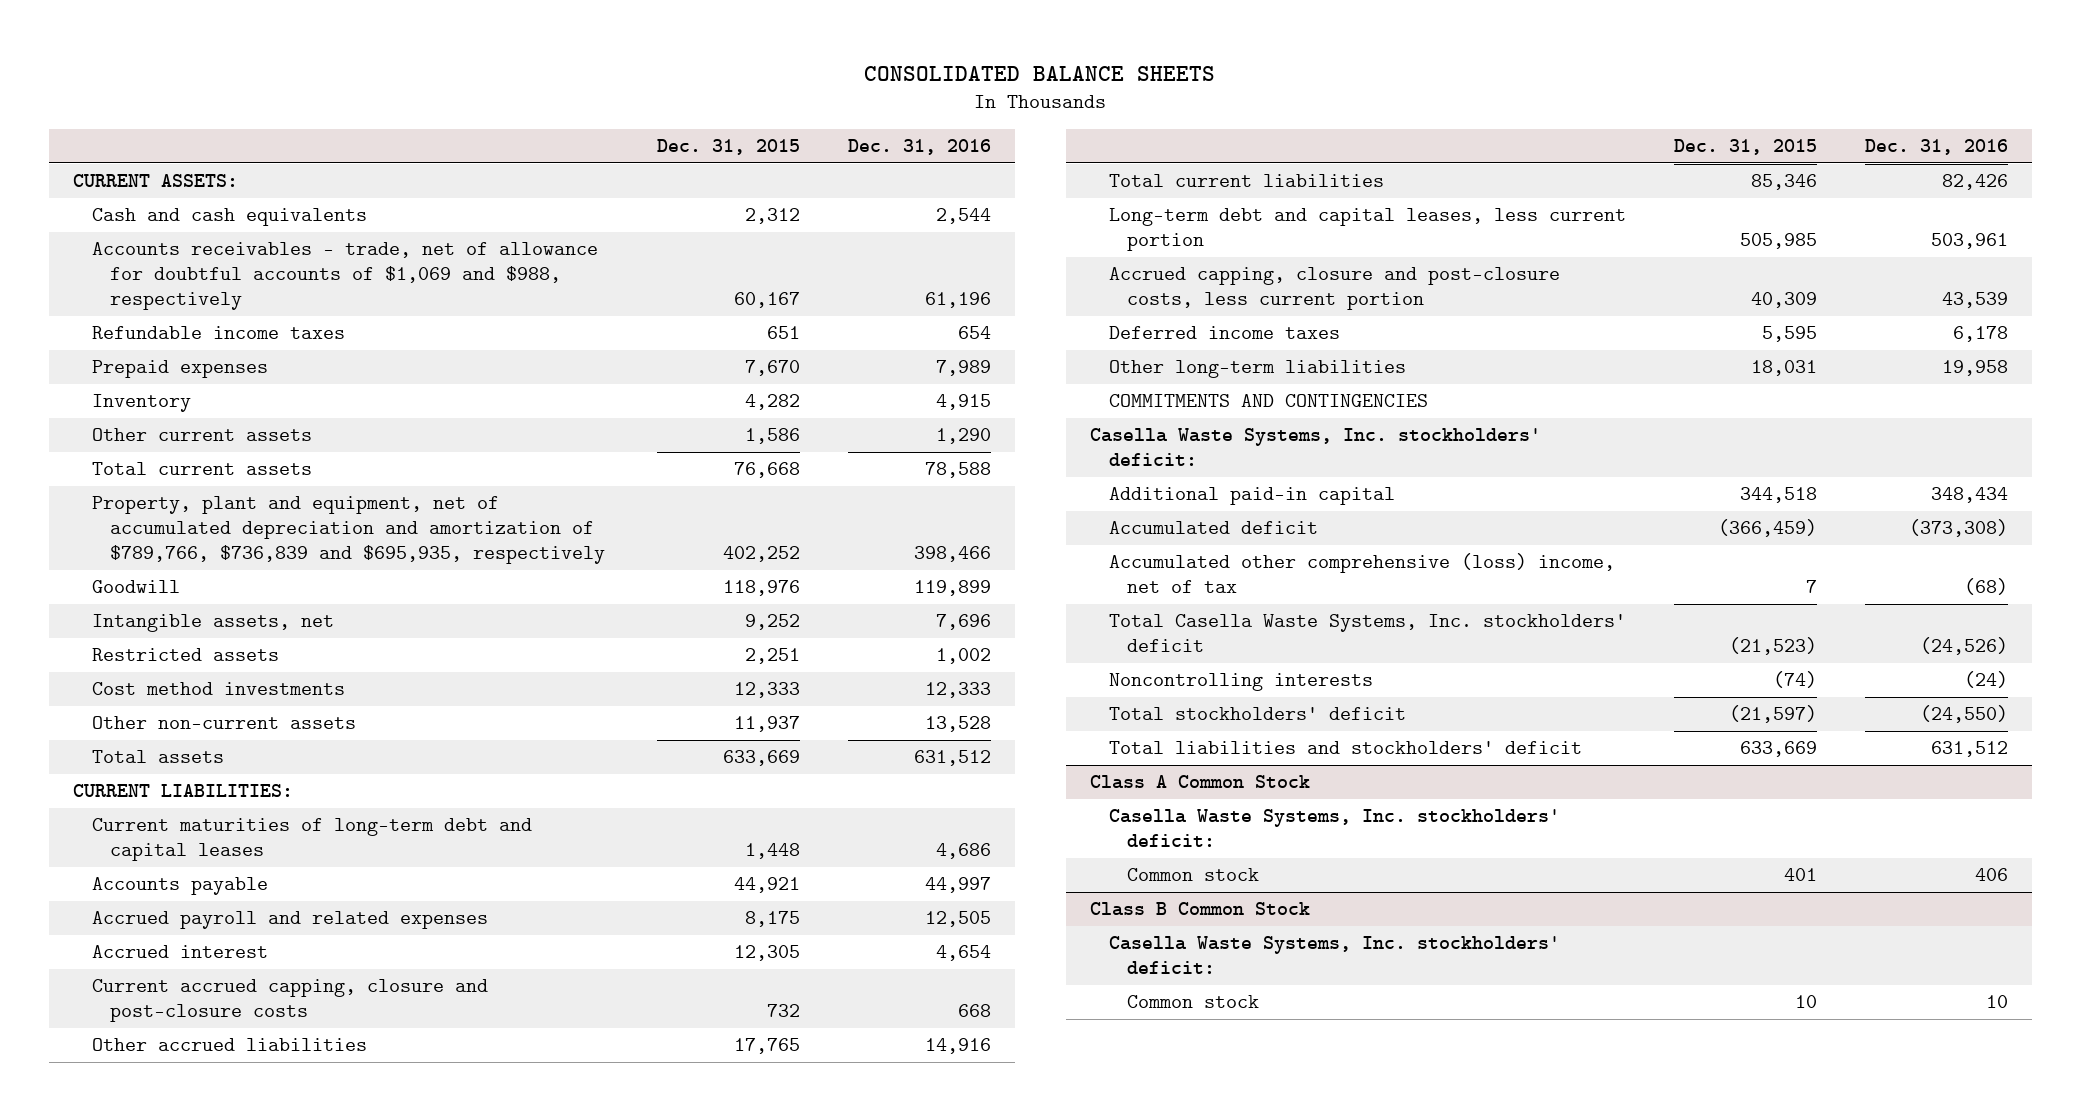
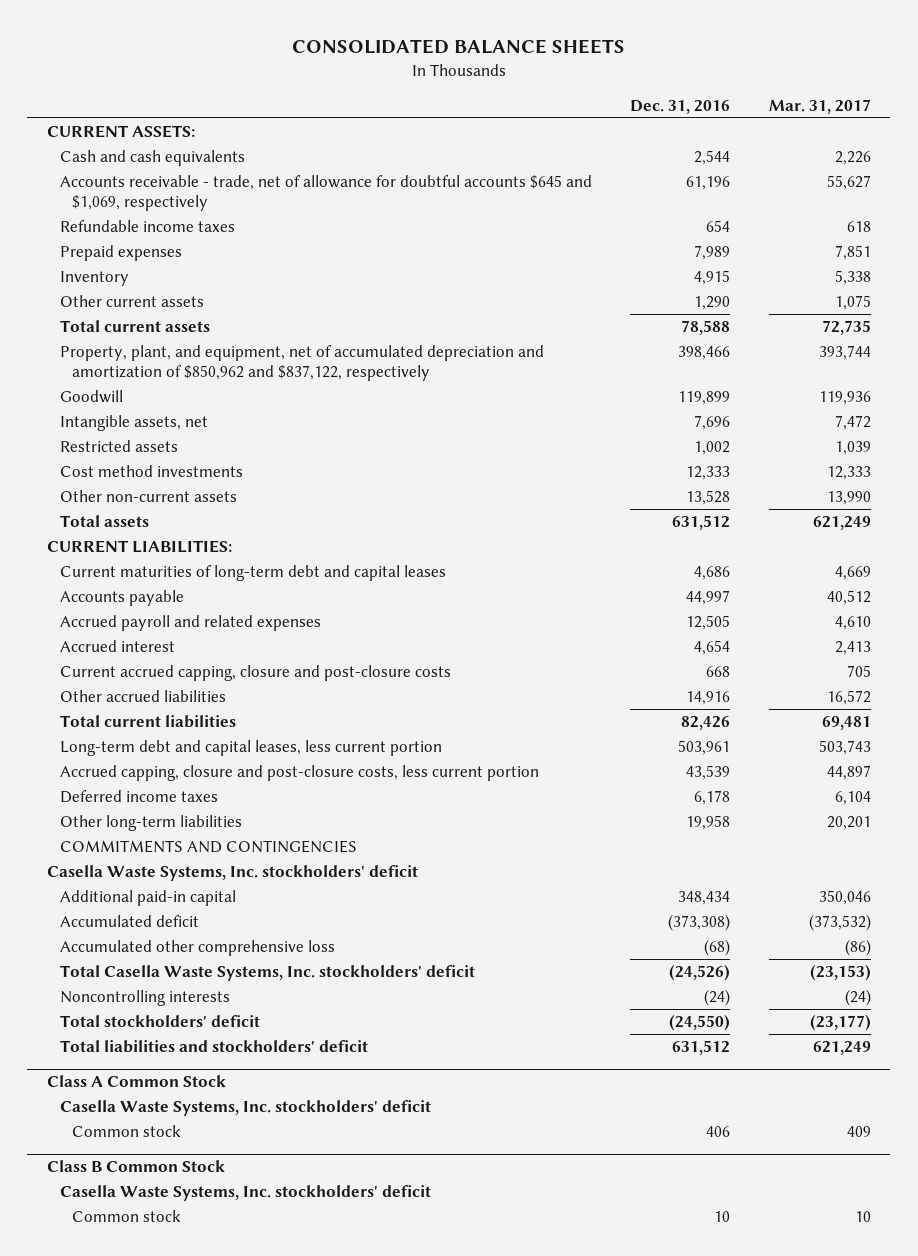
- | Dec. 31, 2015 | Dec. 31, 2016
+ | Dec. 31, 2016 | Mar. 31, 2017
- Accounts receivables - trade, net of allowance for doubtful accounts of $1,069 and $988, respectively | 60,167 | 61,196
+ Accounts receivable - trade, net of allowance for doubtful accounts $645 and $1,069, respectively | 61,196 | 55,627
- Property, plant and equipment, net of accumulated depreciation and amortization of $789,766, $736,839 and $695,935, respectively | 402,252 | 398,466
+ Property, plant, and equipment, net of accumulated depreciation and amortization of $850,962 and $837,122, respectively | 398,466 | 393,744
- Casella Waste Systems, Inc. stockholders' deficit:
+ Casella Waste Systems, Inc. stockholders' deficit
- Accumulated other comprehensive (loss) income, net of tax | 7 | (68)
+ Accumulated other comprehensive loss | (68) | (86)
@ Class A Common Stock
- Casella Waste Systems, Inc. stockholders' deficit:
+ Casella Waste Systems, Inc. stockholders' deficit
@ Class B Common Stock
- Casella Waste Systems, Inc. stockholders' deficit:
+ Casella Waste Systems, Inc. stockholders' deficit

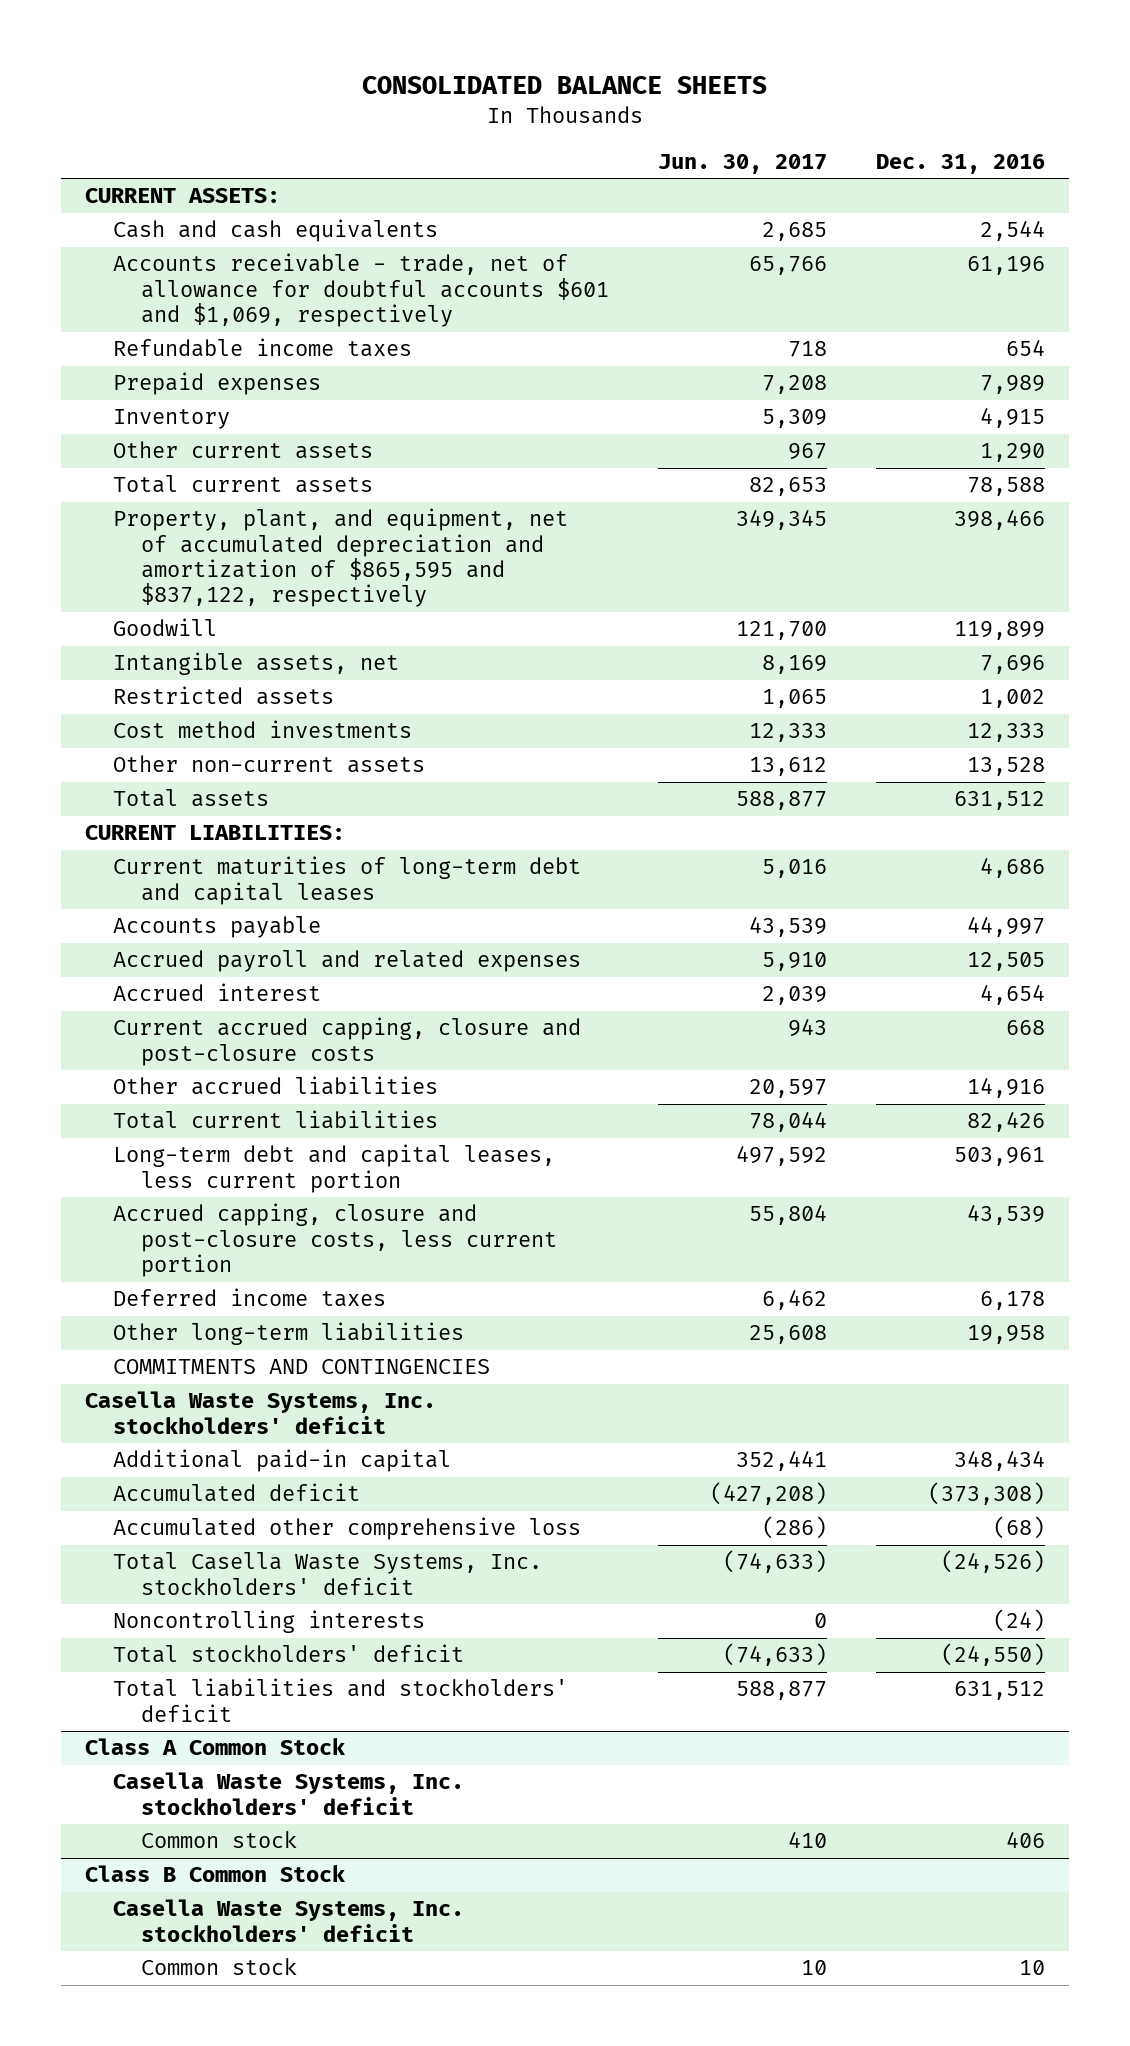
- | Dec. 31, 2016 | Mar. 31, 2017
+ | Jun. 30, 2017 | Dec. 31, 2016
- Accounts receivable - trade, net of allowance for doubtful accounts $645 and $1,069, respectively | 61,196 | 55,627
+ Accounts receivable - trade, net of allowance for doubtful accounts $601 and $1,069, respectively | 65,766 | 61,196
- Property, plant, and equipment, net of accumulated depreciation and amortization of $850,962 and $837,122, respectively | 398,466 | 393,744
+ Property, plant, and equipment, net of accumulated depreciation and amortization of $865,595 and $837,122, respectively | 349,345 | 398,466

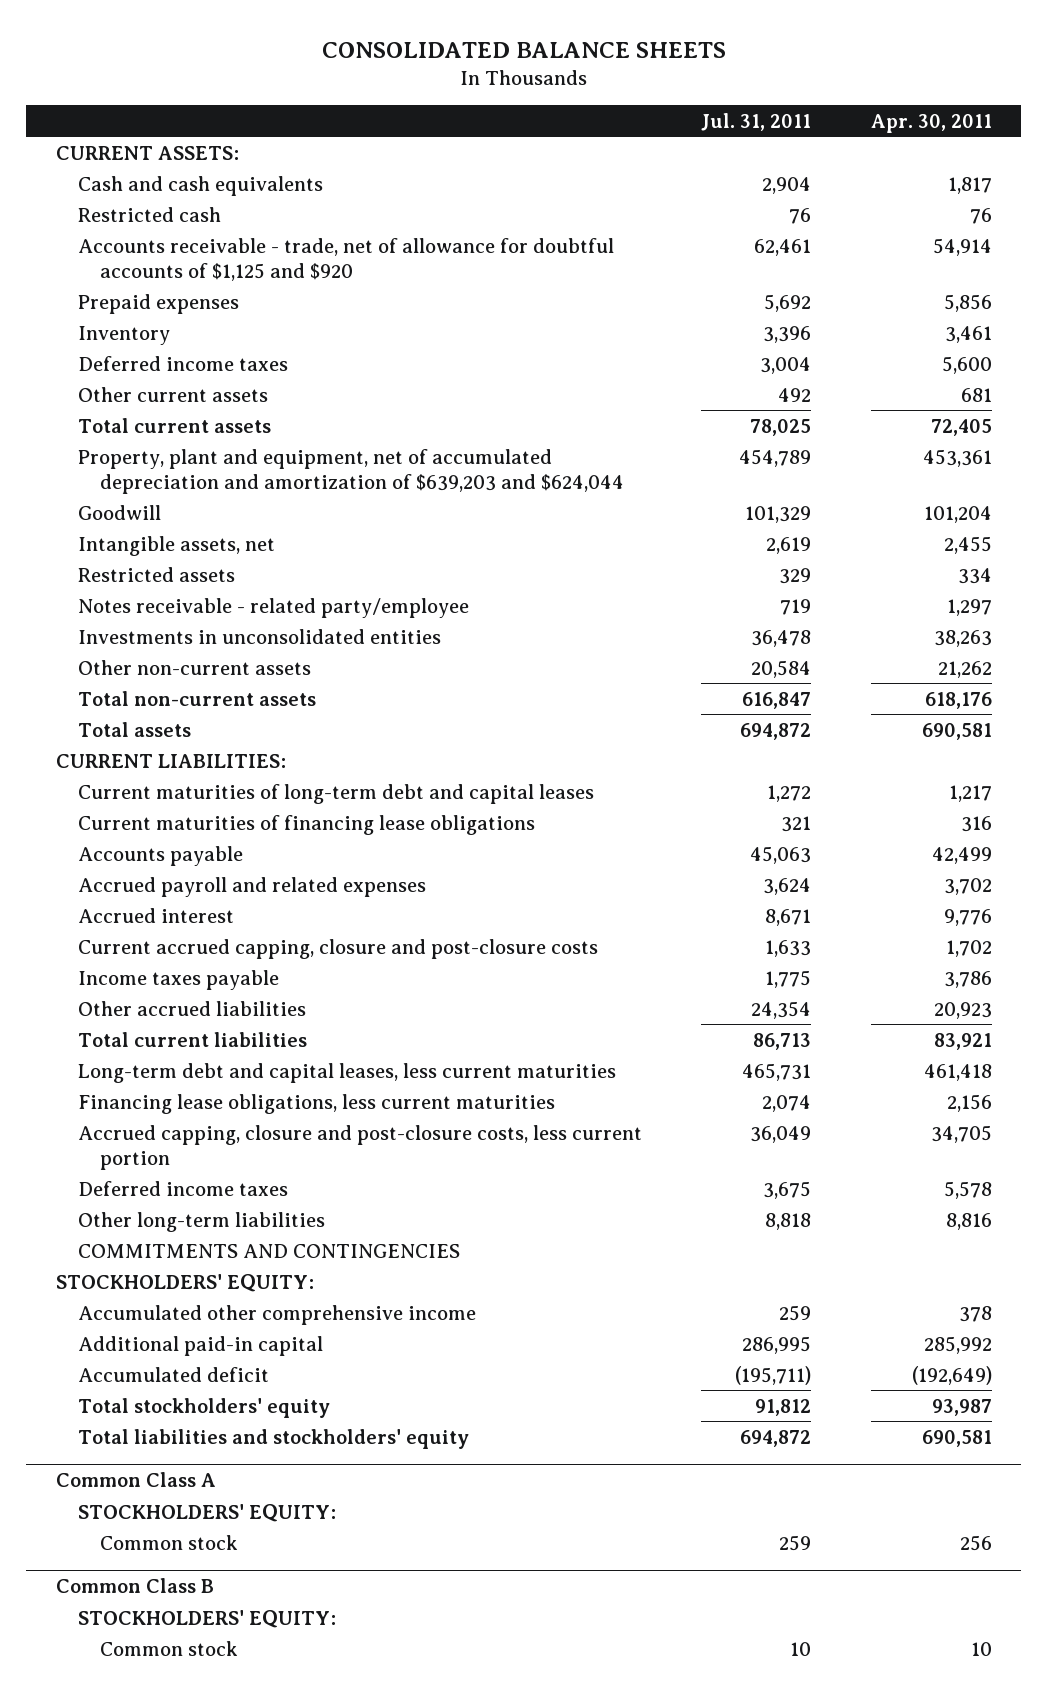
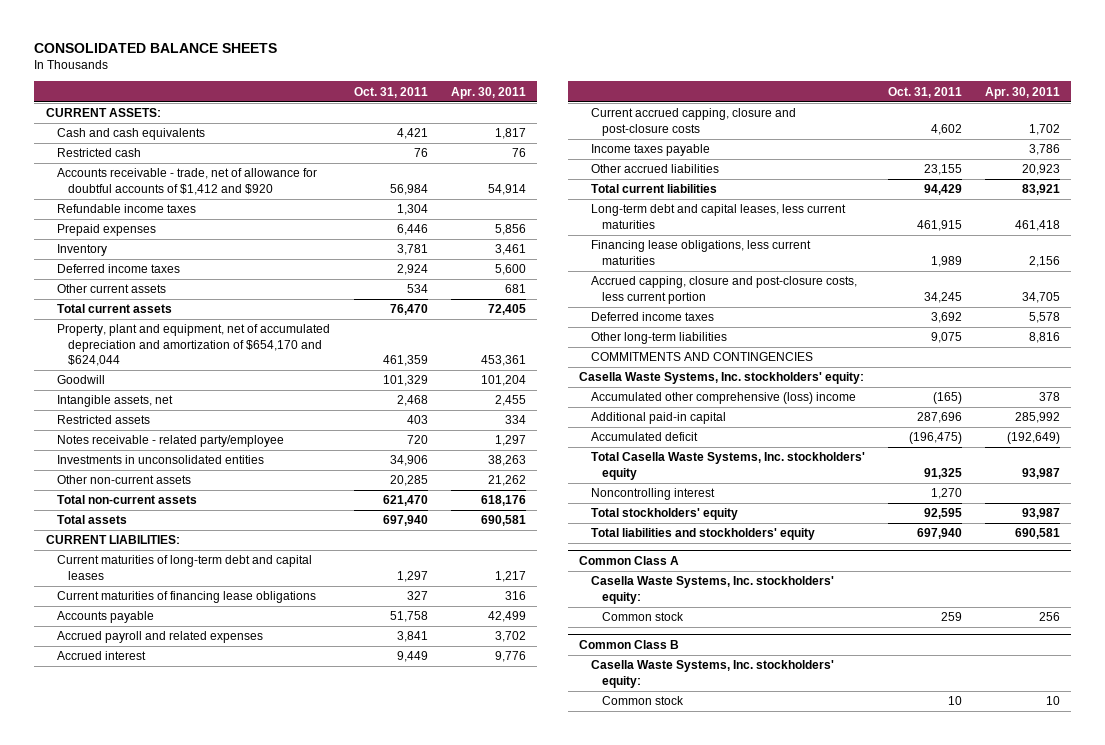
- | Jul. 31, 2011 | Apr. 30, 2011
+ | Oct. 31, 2011 | Apr. 30, 2011
- Accounts receivable - trade, net of allowance for doubtful accounts of $1,125 and $920 | 62,461 | 54,914
+ Accounts receivable - trade, net of allowance for doubtful accounts of $1,412 and $920 | 56,984 | 54,914
+ Refundable income taxes | 1,304 |
- Property, plant and equipment, net of accumulated depreciation and amortization of $639,203 and $624,044 | 454,789 | 453,361
+ Property, plant and equipment, net of accumulated depreciation and amortization of $654,170 and $624,044 | 461,359 | 453,361
- STOCKHOLDERS' EQUITY:
- Accumulated other comprehensive income | 259 | 378
+ Casella Waste Systems, Inc. stockholders' equity:
+ Accumulated other comprehensive (loss) income | (165) | 378
+ Total Casella Waste Systems, Inc. stockholders' equity | 91,325 | 93,987
+ Noncontrolling interest | 1,270 |
@ Common Class A
- STOCKHOLDERS' EQUITY:
+ Casella Waste Systems, Inc. stockholders' equity:
@ Common Class B
- STOCKHOLDERS' EQUITY:
+ Casella Waste Systems, Inc. stockholders' equity:

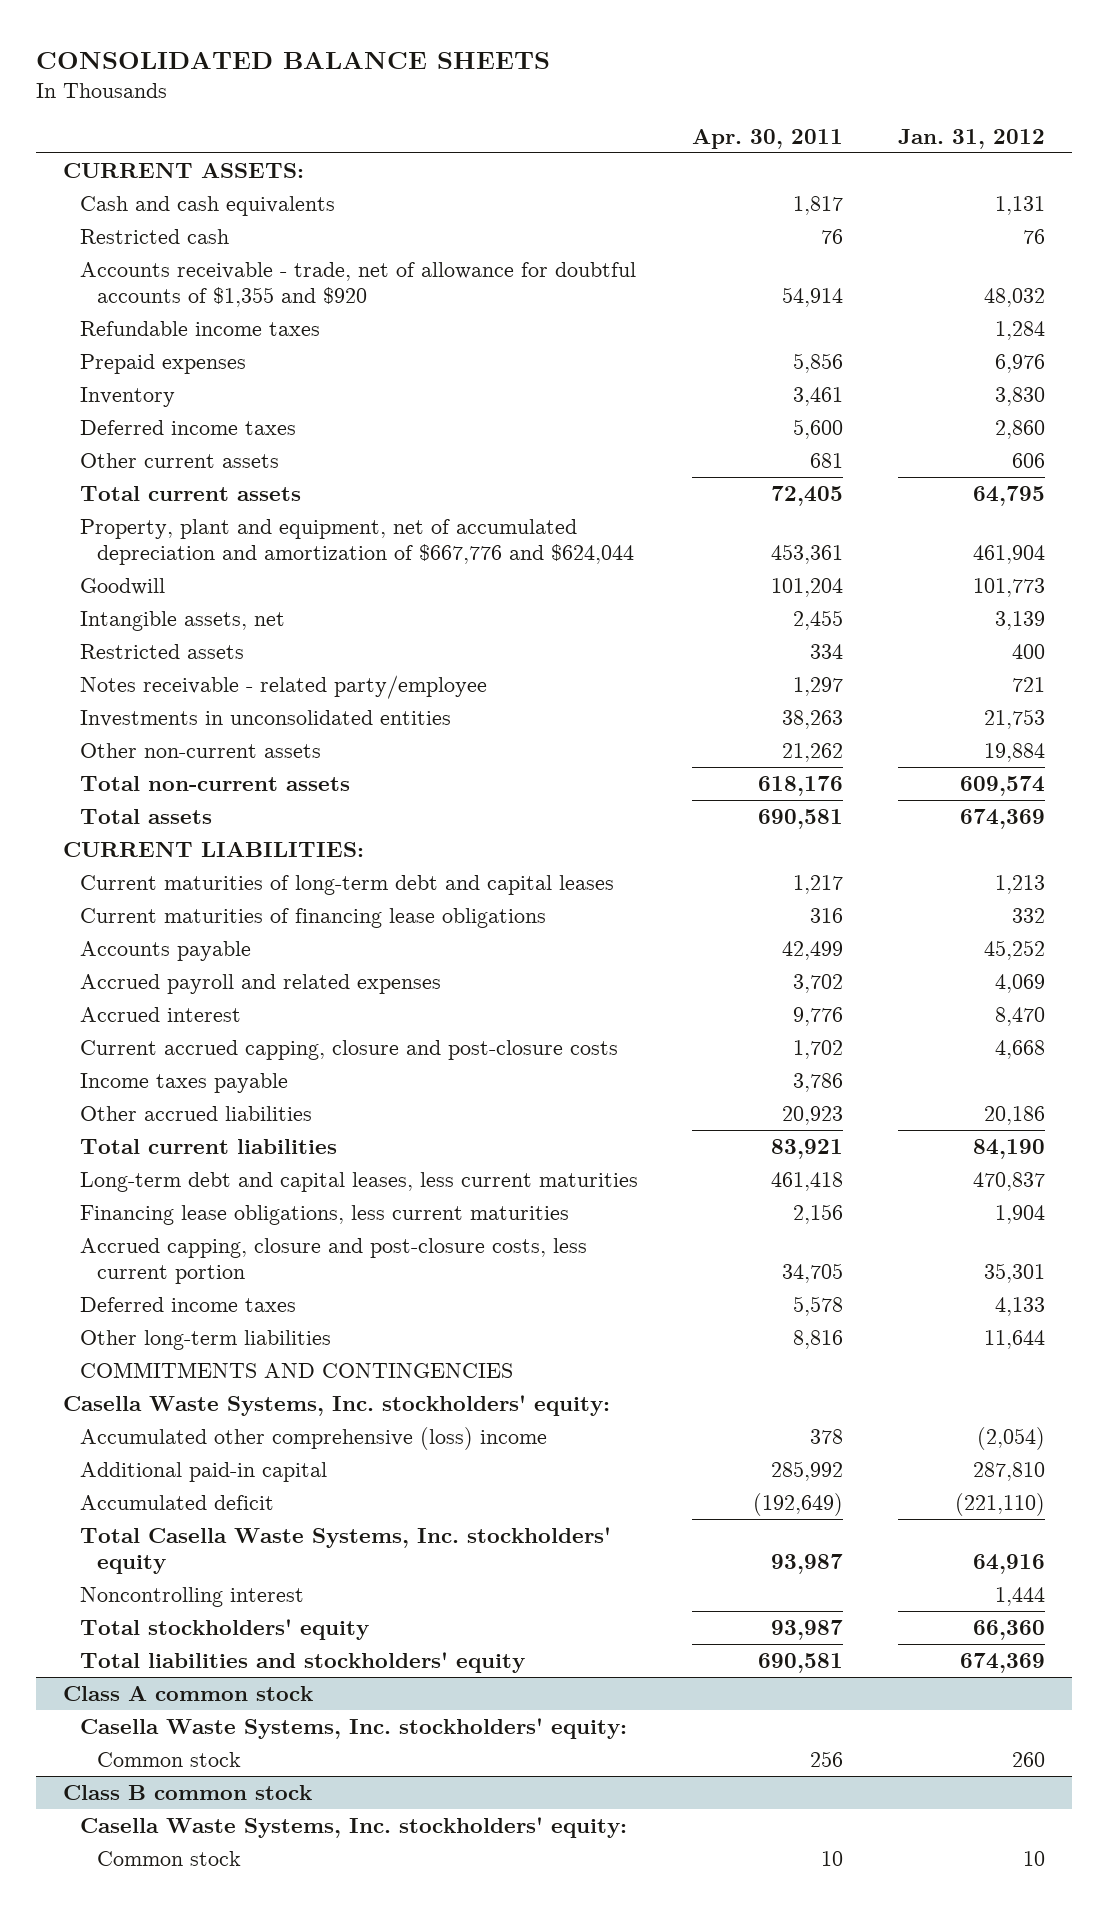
- | Oct. 31, 2011 | Apr. 30, 2011
+ | Apr. 30, 2011 | Jan. 31, 2012
- Accounts receivable - trade, net of allowance for doubtful accounts of $1,412 and $920 | 56,984 | 54,914
+ Accounts receivable - trade, net of allowance for doubtful accounts of $1,355 and $920 | 54,914 | 48,032
- Property, plant and equipment, net of accumulated depreciation and amortization of $654,170 and $624,044 | 461,359 | 453,361
+ Property, plant and equipment, net of accumulated depreciation and amortization of $667,776 and $624,044 | 453,361 | 461,904
- Common Class A
+ Class A common stock
- Common Class B
+ Class B common stock

